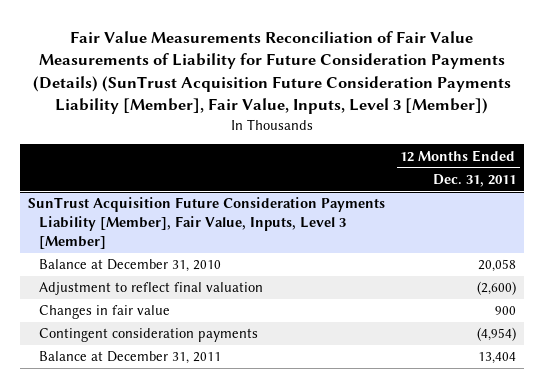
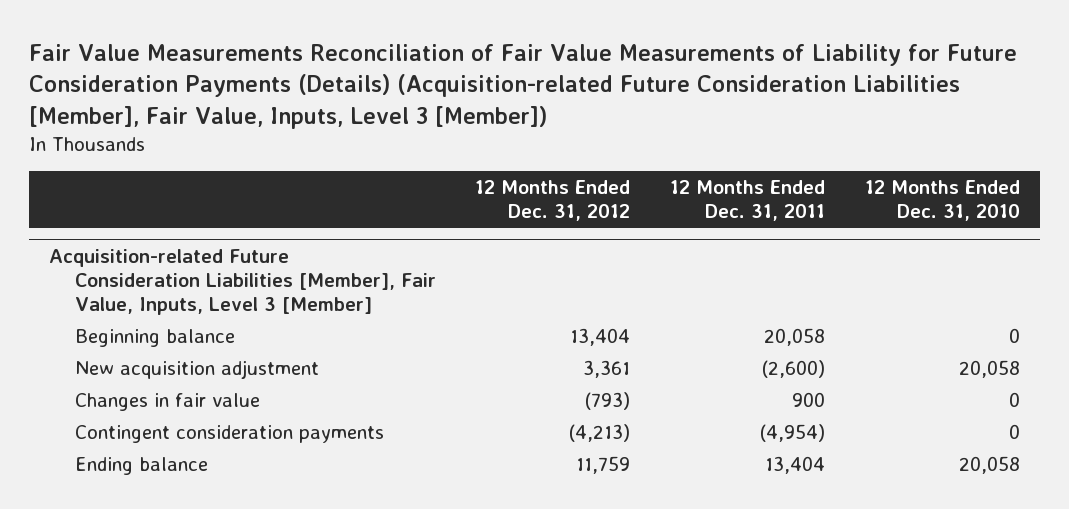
- Fair Value Measurements Reconciliation of Fair Value Measurements of Liability for Future Consideration Payments (Details) (SunTrust Acquisition Future Consideration Payments Liability [Member], Fair Value, Inputs, Level 3 [Member])
+ Fair Value Measurements Reconciliation of Fair Value Measurements of Liability for Future Consideration Payments (Details) (Acquisition-related Future Consideration Liabilities [Member], Fair Value, Inputs, Level 3 [Member])
- | 12 Months Ended Dec. 31, 2011
+ | 12 Months Ended Dec. 31, 2012 | 12 Months Ended Dec. 31, 2011 | 12 Months Ended Dec. 31, 2010
- SunTrust Acquisition Future Consideration Payments Liability [Member], Fair Value, Inputs, Level 3 [Member]
- Balance at December 31, 2010 | 20,058
- Adjustment to reflect final valuation | (2,600)
+ Acquisition-related Future Consideration Liabilities [Member], Fair Value, Inputs, Level 3 [Member]
+ Beginning balance | 13,404 | 20,058 | 0
+ New acquisition adjustment | 3,361 | (2,600) | 20,058
- Balance at December 31, 2011 | 13,404
+ Ending balance | 11,759 | 13,404 | 20,058

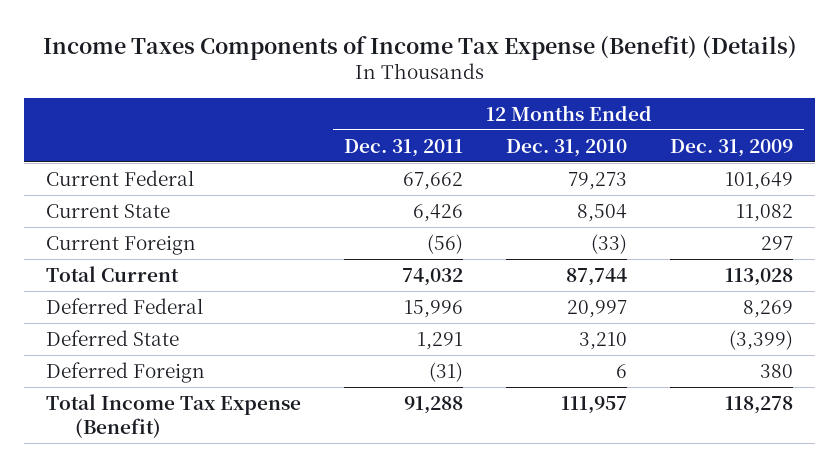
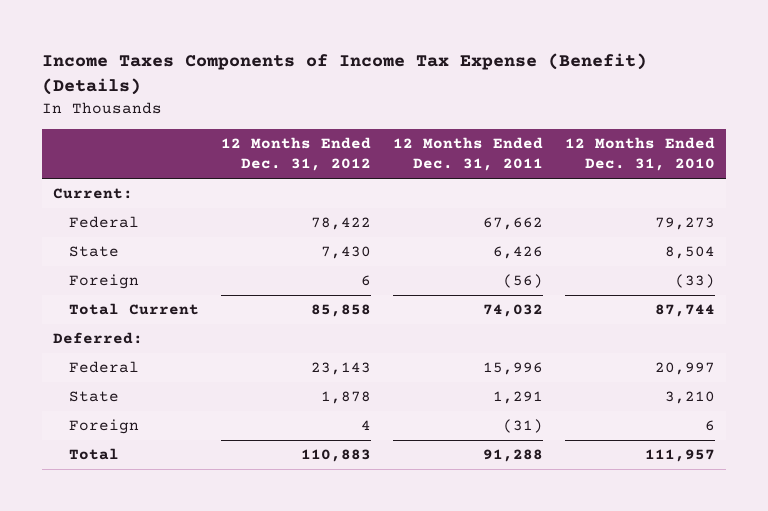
- | 12 Months Ended Dec. 31, 2011 | 12 Months Ended Dec. 31, 2010 | 12 Months Ended Dec. 31, 2009
+ | 12 Months Ended Dec. 31, 2012 | 12 Months Ended Dec. 31, 2011 | 12 Months Ended Dec. 31, 2010
- Current Federal | 67,662 | 79,273 | 101,649
- Current State | 6,426 | 8,504 | 11,082
- Current Foreign | (56) | (33) | 297
+ Current:
+ Federal | 78,422 | 67,662 | 79,273
+ State | 7,430 | 6,426 | 8,504
+ Foreign | 6 | (56) | (33)
- Deferred Federal | 15,996 | 20,997 | 8,269
- Deferred State | 1,291 | 3,210 | (3,399)
- Deferred Foreign | (31) | 6 | 380
- Total Income Tax Expense (Benefit) | 91,288 | 111,957 | 118,278
+ Deferred:
+ Federal | 23,143 | 15,996 | 20,997
+ State | 1,878 | 1,291 | 3,210
+ Foreign | 4 | (31) | 6
+ Total | 110,883 | 91,288 | 111,957

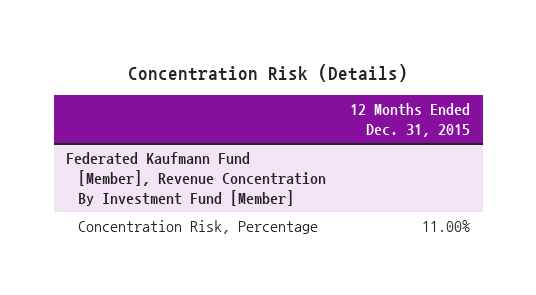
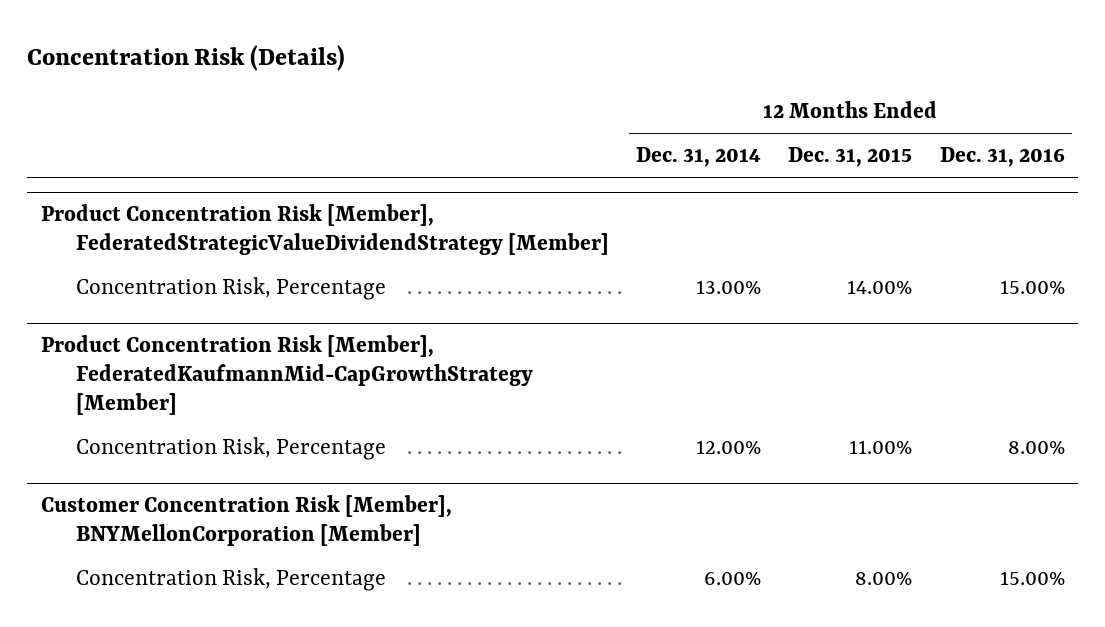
- | 12 Months Ended Dec. 31, 2015
+ | 12 Months Ended Dec. 31, 2014 | 12 Months Ended Dec. 31, 2015 | 12 Months Ended Dec. 31, 2016
- Federated Kaufmann Fund [Member], Revenue Concentration By Investment Fund [Member]
+ Product Concentration Risk [Member], FederatedStrategicValueDividendStrategy [Member]
+ Concentration Risk, Percentage | 13.00% | 14.00% | 15.00%
+ Product Concentration Risk [Member], FederatedKaufmannMid-CapGrowthStrategy [Member]
+ Customer Concentration Risk [Member], BNYMellonCorporation [Member]
+ Concentration Risk, Percentage | 6.00% | 8.00% | 15.00%

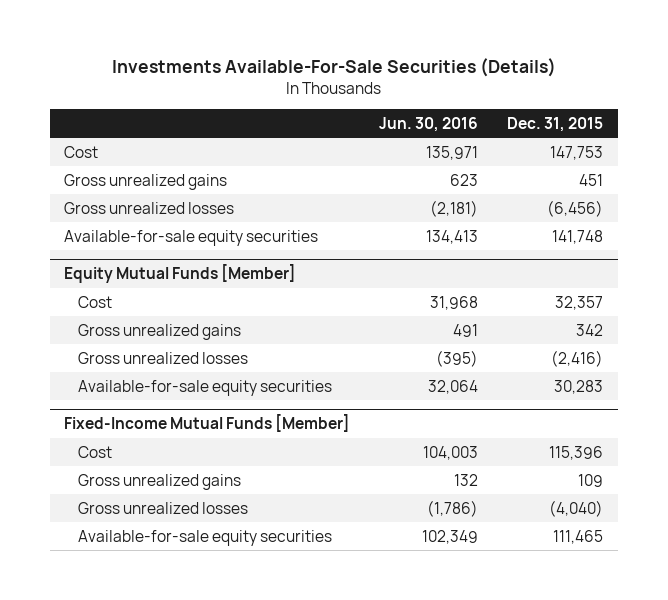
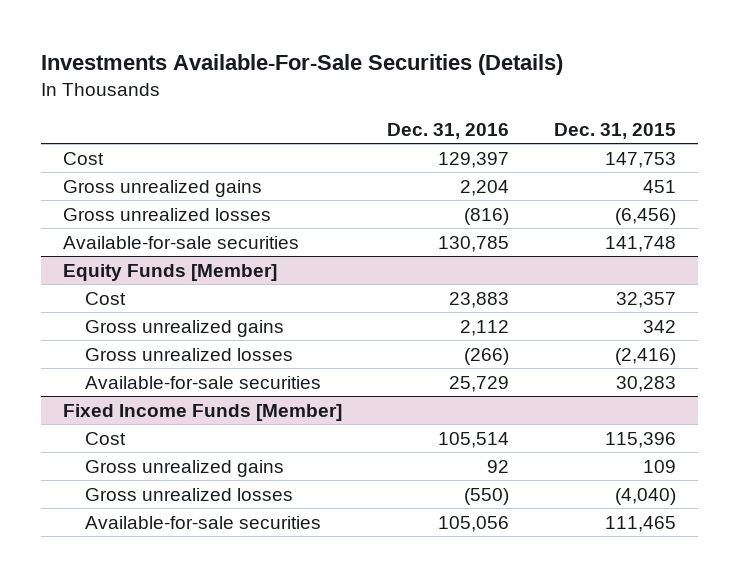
- | Jun. 30, 2016 | Dec. 31, 2015
+ | Dec. 31, 2016 | Dec. 31, 2015
- Available-for-sale equity securities | 134,413 | 141,748
- Equity Mutual Funds [Member]
+ Available-for-sale securities | 130,785 | 141,748
+ Equity Funds [Member]
- Available-for-sale equity securities | 32,064 | 30,283
- Fixed-Income Mutual Funds [Member]
+ Available-for-sale securities | 25,729 | 30,283
+ Fixed Income Funds [Member]
- Available-for-sale equity securities | 102,349 | 111,465
+ Available-for-sale securities | 105,056 | 111,465

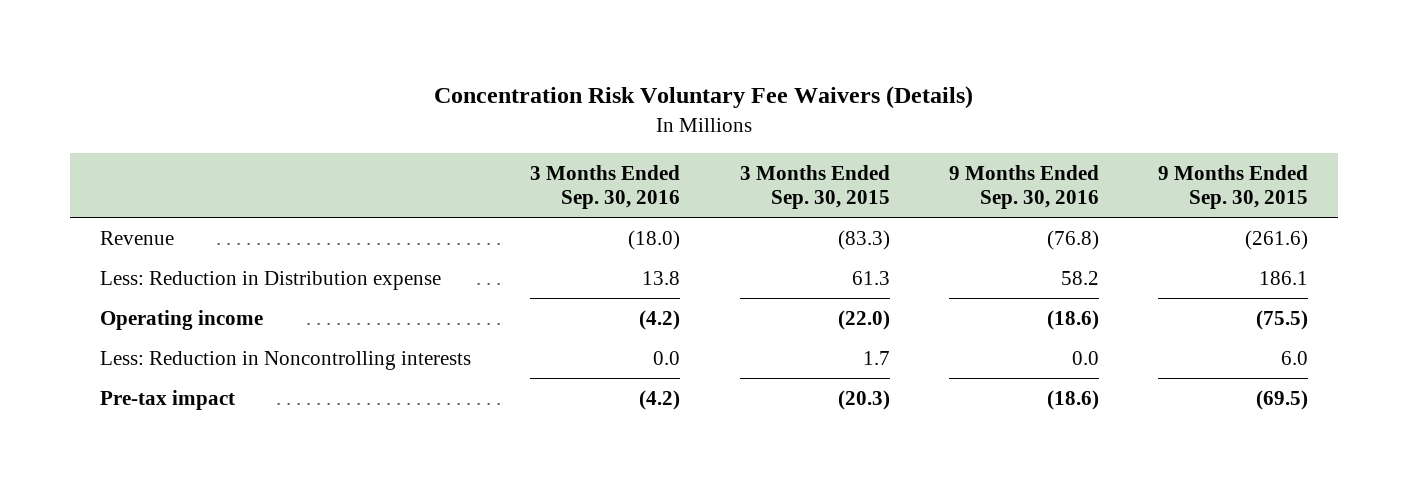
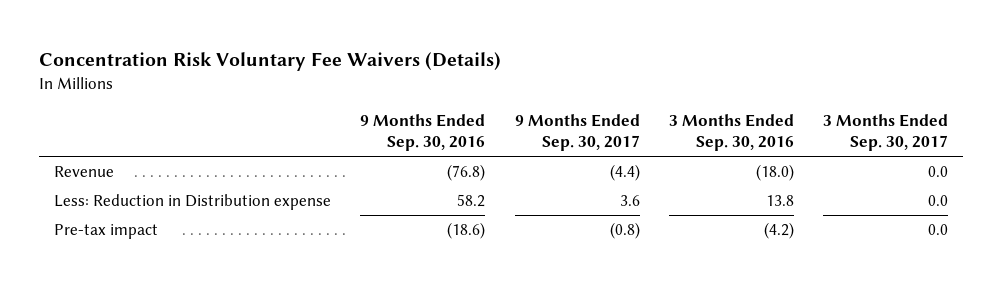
- | 3 Months Ended Sep. 30, 2016 | 3 Months Ended Sep. 30, 2015 | 9 Months Ended Sep. 30, 2016 | 9 Months Ended Sep. 30, 2015
+ | 9 Months Ended Sep. 30, 2016 | 9 Months Ended Sep. 30, 2017 | 3 Months Ended Sep. 30, 2016 | 3 Months Ended Sep. 30, 2017
- Operating income | (4.2) | (22.0) | (18.6) | (75.5)
- Less: Reduction in Noncontrolling interests | 0.0 | 1.7 | 0.0 | 6.0

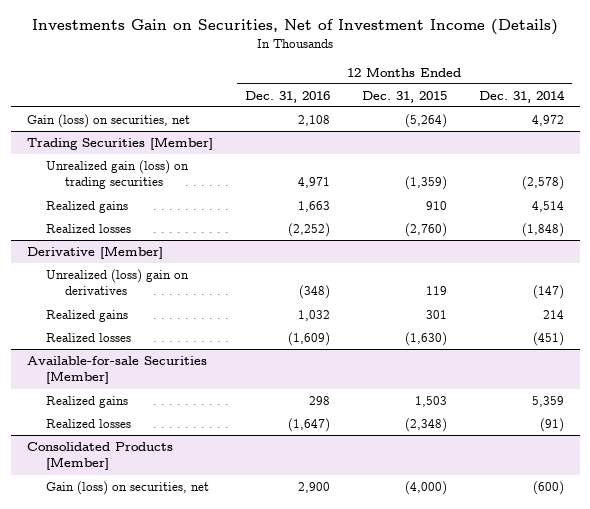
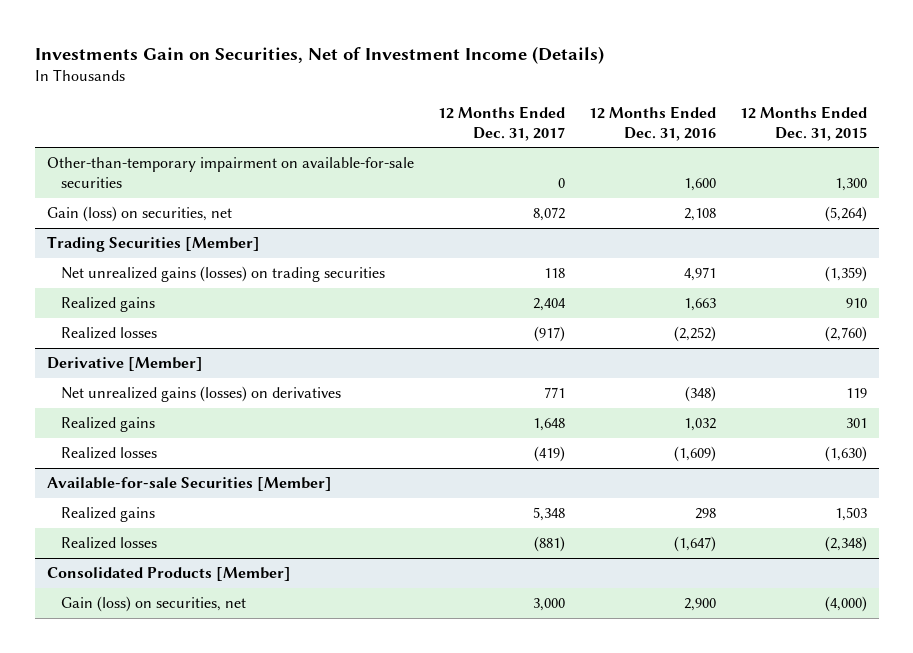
- | 12 Months Ended Dec. 31, 2016 | 12 Months Ended Dec. 31, 2015 | 12 Months Ended Dec. 31, 2014
+ | 12 Months Ended Dec. 31, 2017 | 12 Months Ended Dec. 31, 2016 | 12 Months Ended Dec. 31, 2015
+ Other-than-temporary impairment on available-for-sale securities | 0 | 1,600 | 1,300
@ Trading Securities [Member]
- Unrealized gain (loss) on trading securities | 4,971 | (1,359) | (2,578)
+ Net unrealized gains (losses) on trading securities | 118 | 4,971 | (1,359)
@ Derivative [Member]
- Unrealized (loss) gain on derivatives | (348) | 119 | (147)
+ Net unrealized gains (losses) on derivatives | 771 | (348) | 119

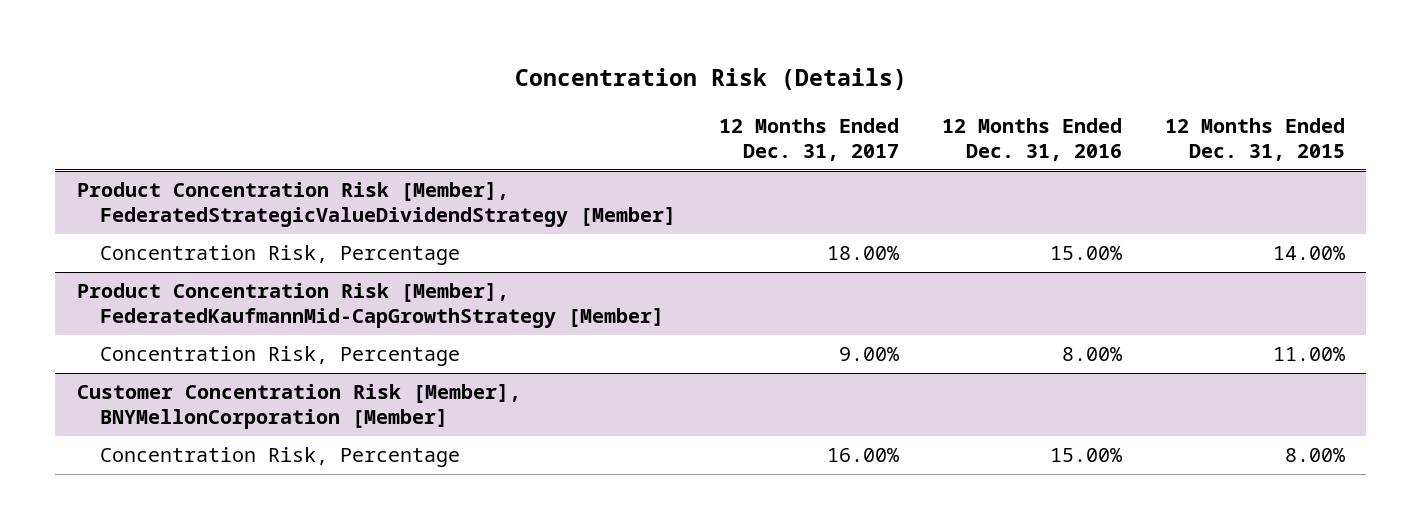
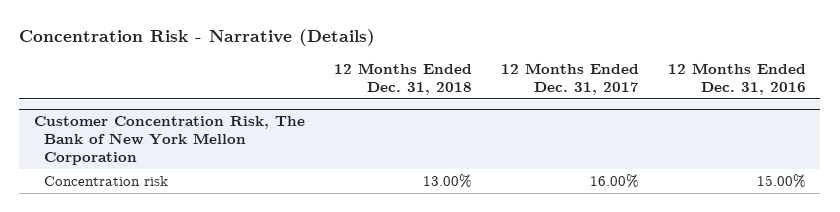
- Concentration Risk (Details)
+ Concentration Risk - Narrative (Details)
- | 12 Months Ended Dec. 31, 2017 | 12 Months Ended Dec. 31, 2016 | 12 Months Ended Dec. 31, 2015
+ | 12 Months Ended Dec. 31, 2018 | 12 Months Ended Dec. 31, 2017 | 12 Months Ended Dec. 31, 2016
- Product Concentration Risk [Member], FederatedStrategicValueDividendStrategy [Member]
- Concentration Risk, Percentage | 18.00% | 15.00% | 14.00%
- Product Concentration Risk [Member], FederatedKaufmannMid-CapGrowthStrategy [Member]
- Concentration Risk, Percentage | 9.00% | 8.00% | 11.00%
- Customer Concentration Risk [Member], BNYMellonCorporation [Member]
- Concentration Risk, Percentage | 16.00% | 15.00% | 8.00%
+ Customer Concentration Risk, The Bank of New York Mellon Corporation
+ Concentration risk | 13.00% | 16.00% | 15.00%

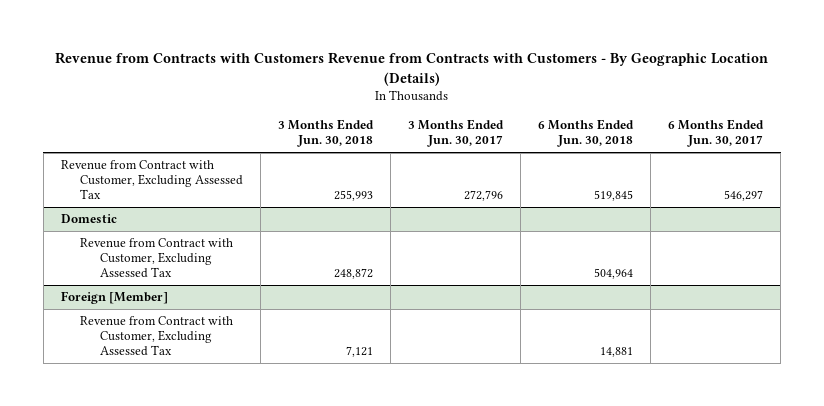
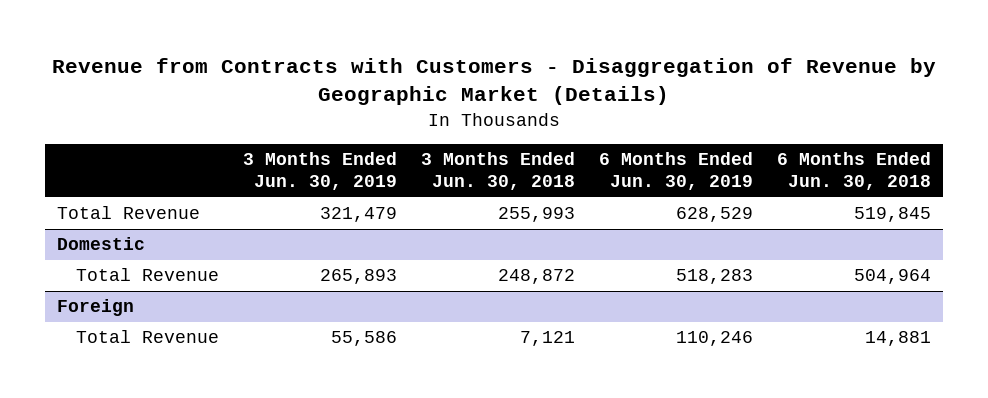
- Revenue from Contracts with Customers Revenue from Contracts with Customers - By Geographic Location (Details)
+ Revenue from Contracts with Customers - Disaggregation of Revenue by Geographic Market (Details)
- | 3 Months Ended Jun. 30, 2018 | 3 Months Ended Jun. 30, 2017 | 6 Months Ended Jun. 30, 2018 | 6 Months Ended Jun. 30, 2017
+ | 3 Months Ended Jun. 30, 2019 | 3 Months Ended Jun. 30, 2018 | 6 Months Ended Jun. 30, 2019 | 6 Months Ended Jun. 30, 2018
- Revenue from Contract with Customer, Excluding Assessed Tax | 255,993 | 272,796 | 519,845 | 546,297
+ Total Revenue | 321,479 | 255,993 | 628,529 | 519,845
@ Domestic
- Revenue from Contract with Customer, Excluding Assessed Tax | 248,872 | | 504,964 |
- Foreign [Member]
- Revenue from Contract with Customer, Excluding Assessed Tax | 7,121 | | 14,881 |
@ Domestic
+ Total Revenue | 265,893 | 248,872 | 518,283 | 504,964
+ Foreign
+ Total Revenue | 55,586 | 7,121 | 110,246 | 14,881

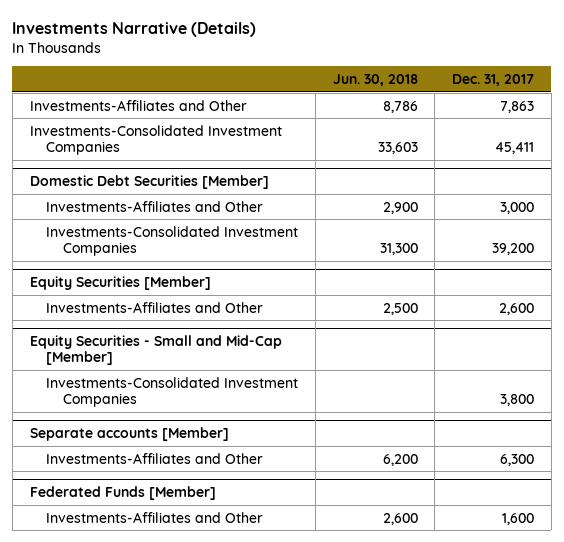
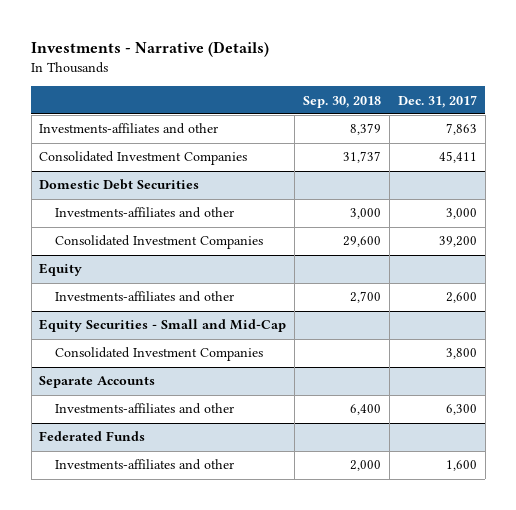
- Investments Narrative (Details)
+ Investments - Narrative (Details)
- | Jun. 30, 2018 | Dec. 31, 2017
+ | Sep. 30, 2018 | Dec. 31, 2017
- Investments-Affiliates and Other | 8,786 | 7,863
- Investments-Consolidated Investment Companies | 33,603 | 45,411
- Domestic Debt Securities [Member]
- Investments-Affiliates and Other | 2,900 | 3,000
- Investments-Consolidated Investment Companies | 31,300 | 39,200
- Equity Securities [Member]
- Investments-Affiliates and Other | 2,500 | 2,600
- Equity Securities - Small and Mid-Cap [Member]
- Investments-Consolidated Investment Companies | | 3,800
- Separate accounts [Member]
- Investments-Affiliates and Other | 6,200 | 6,300
- Federated Funds [Member]
- Investments-Affiliates and Other | 2,600 | 1,600
+ Investments-affiliates and other | 8,379 | 7,863
+ Consolidated Investment Companies | 31,737 | 45,411
+ Domestic Debt Securities
+ Investments-affiliates and other | 3,000 | 3,000
+ Consolidated Investment Companies | 29,600 | 39,200
+ Equity
+ Investments-affiliates and other | 2,700 | 2,600
+ Equity Securities - Small and Mid-Cap
+ Consolidated Investment Companies | | 3,800
+ Separate Accounts
+ Investments-affiliates and other | 6,400 | 6,300
+ Federated Funds
+ Investments-affiliates and other | 2,000 | 1,600

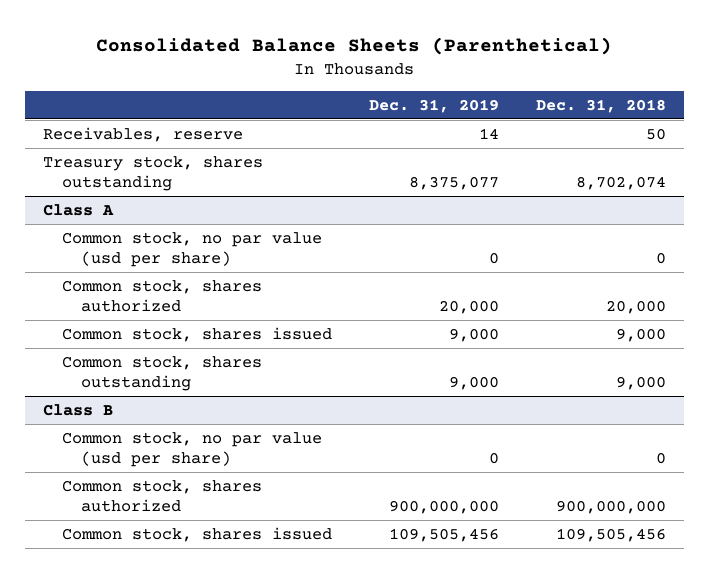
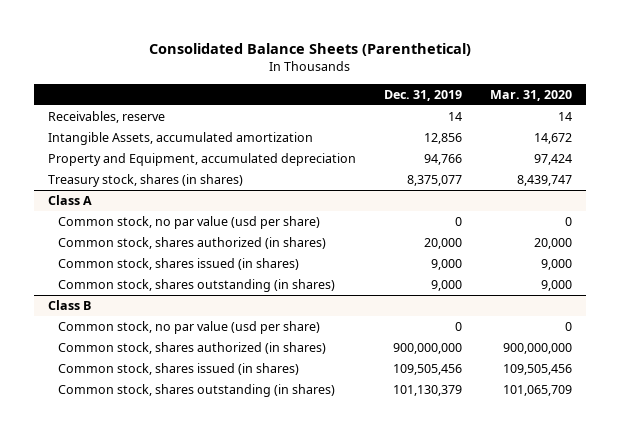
- | Dec. 31, 2019 | Dec. 31, 2018
+ | Dec. 31, 2019 | Mar. 31, 2020
- Treasury stock, shares outstanding | 8,375,077 | 8,702,074
+ Intangible Assets, accumulated amortization | 12,856 | 14,672
+ Property and Equipment, accumulated depreciation | 94,766 | 97,424
+ Treasury stock, shares (in shares) | 8,375,077 | 8,439,747
@ Class A
- Common stock, shares authorized | 20,000 | 20,000
- Common stock, shares issued | 9,000 | 9,000
- Common stock, shares outstanding | 9,000 | 9,000
+ Common stock, shares authorized (in shares) | 20,000 | 20,000
+ Common stock, shares issued (in shares) | 9,000 | 9,000
+ Common stock, shares outstanding (in shares) | 9,000 | 9,000
@ Class B
- Common stock, shares authorized | 900,000,000 | 900,000,000
- Common stock, shares issued | 109,505,456 | 109,505,456
+ Common stock, shares authorized (in shares) | 900,000,000 | 900,000,000
+ Common stock, shares issued (in shares) | 109,505,456 | 109,505,456
+ Common stock, shares outstanding (in shares) | 101,130,379 | 101,065,709

